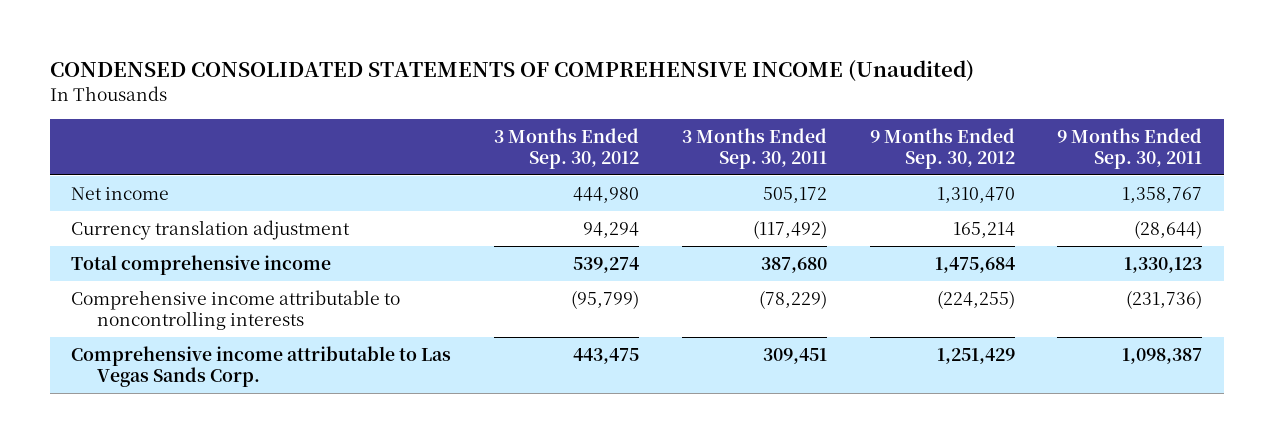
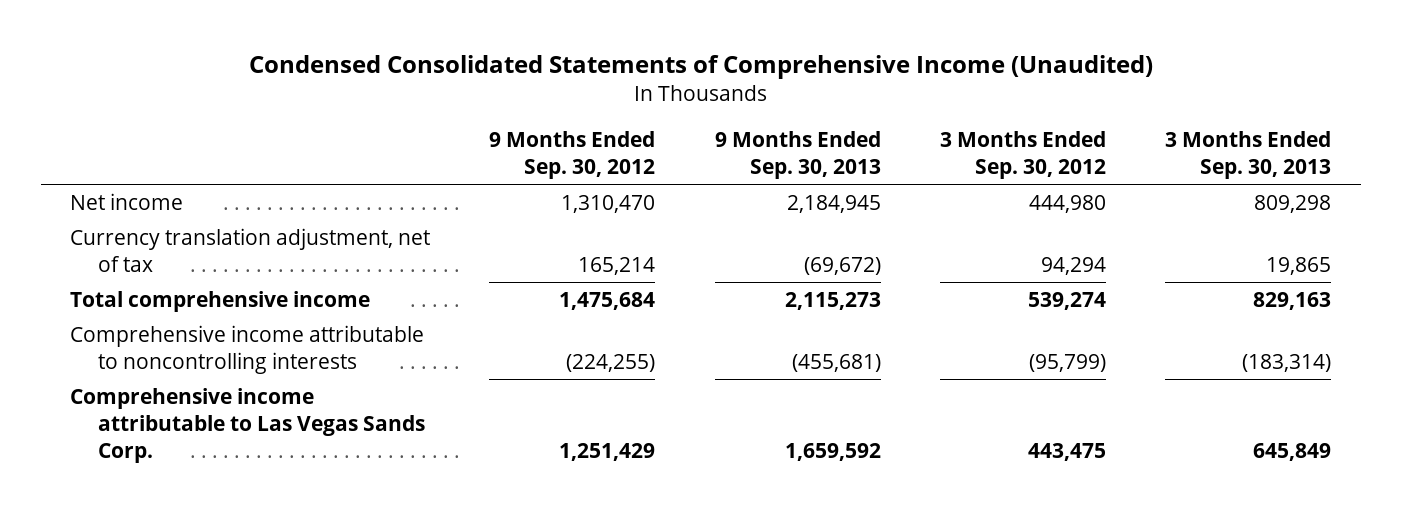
- CONDENSED CONSOLIDATED STATEMENTS OF COMPREHENSIVE INCOME (Unaudited)
+ Condensed Consolidated Statements of Comprehensive Income (Unaudited)
- | 3 Months Ended Sep. 30, 2012 | 3 Months Ended Sep. 30, 2011 | 9 Months Ended Sep. 30, 2012 | 9 Months Ended Sep. 30, 2011
+ | 9 Months Ended Sep. 30, 2012 | 9 Months Ended Sep. 30, 2013 | 3 Months Ended Sep. 30, 2012 | 3 Months Ended Sep. 30, 2013
- Currency translation adjustment | 94,294 | (117,492) | 165,214 | (28,644)
+ Currency translation adjustment, net of tax | 165,214 | (69,672) | 94,294 | 19,865

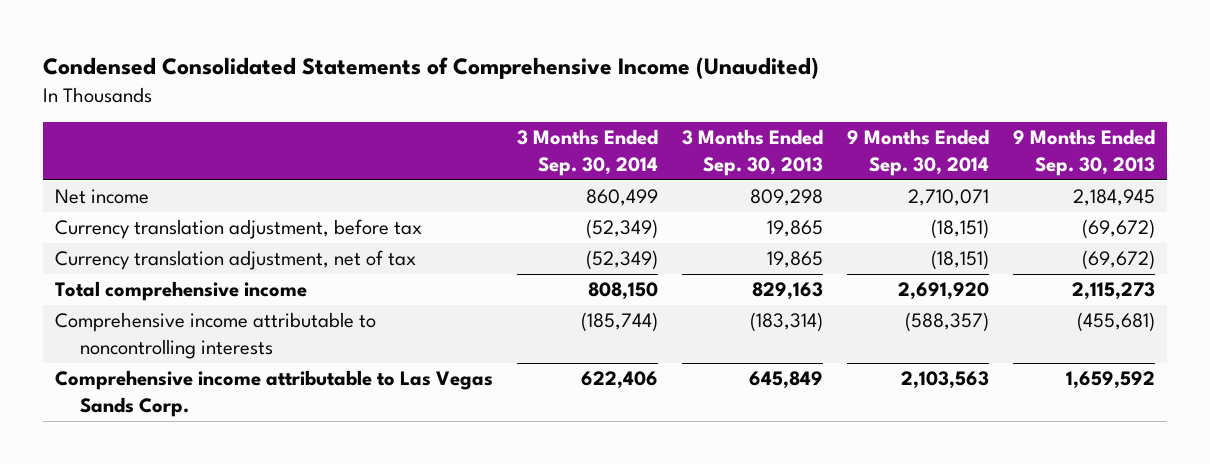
- | 9 Months Ended Sep. 30, 2012 | 9 Months Ended Sep. 30, 2013 | 3 Months Ended Sep. 30, 2012 | 3 Months Ended Sep. 30, 2013
+ | 3 Months Ended Sep. 30, 2014 | 3 Months Ended Sep. 30, 2013 | 9 Months Ended Sep. 30, 2014 | 9 Months Ended Sep. 30, 2013
+ Currency translation adjustment, before tax | (52,349) | 19,865 | (18,151) | (69,672)

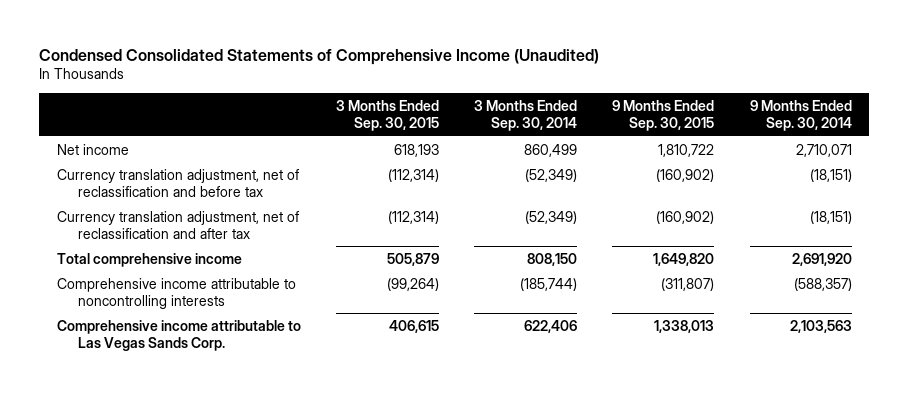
- | 3 Months Ended Sep. 30, 2014 | 3 Months Ended Sep. 30, 2013 | 9 Months Ended Sep. 30, 2014 | 9 Months Ended Sep. 30, 2013
+ | 3 Months Ended Sep. 30, 2015 | 3 Months Ended Sep. 30, 2014 | 9 Months Ended Sep. 30, 2015 | 9 Months Ended Sep. 30, 2014
- Currency translation adjustment, before tax | (52,349) | 19,865 | (18,151) | (69,672)
- Currency translation adjustment, net of tax | (52,349) | 19,865 | (18,151) | (69,672)
+ Currency translation adjustment, net of reclassification and before tax | (112,314) | (52,349) | (160,902) | (18,151)
+ Currency translation adjustment, net of reclassification and after tax | (112,314) | (52,349) | (160,902) | (18,151)

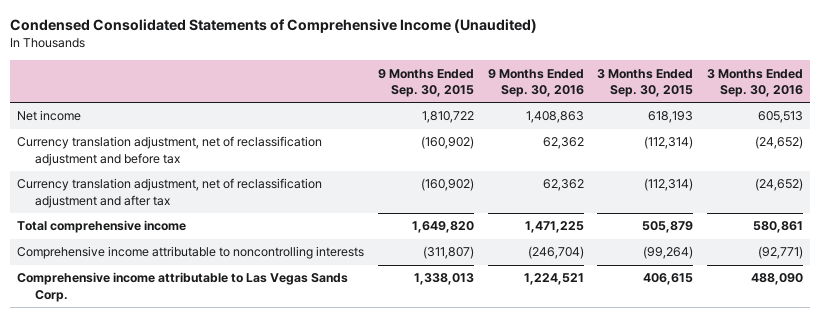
- | 3 Months Ended Sep. 30, 2015 | 3 Months Ended Sep. 30, 2014 | 9 Months Ended Sep. 30, 2015 | 9 Months Ended Sep. 30, 2014
+ | 9 Months Ended Sep. 30, 2015 | 9 Months Ended Sep. 30, 2016 | 3 Months Ended Sep. 30, 2015 | 3 Months Ended Sep. 30, 2016
- Currency translation adjustment, net of reclassification and before tax | (112,314) | (52,349) | (160,902) | (18,151)
- Currency translation adjustment, net of reclassification and after tax | (112,314) | (52,349) | (160,902) | (18,151)
+ Currency translation adjustment, net of reclassification adjustment and before tax | (160,902) | 62,362 | (112,314) | (24,652)
+ Currency translation adjustment, net of reclassification adjustment and after tax | (160,902) | 62,362 | (112,314) | (24,652)

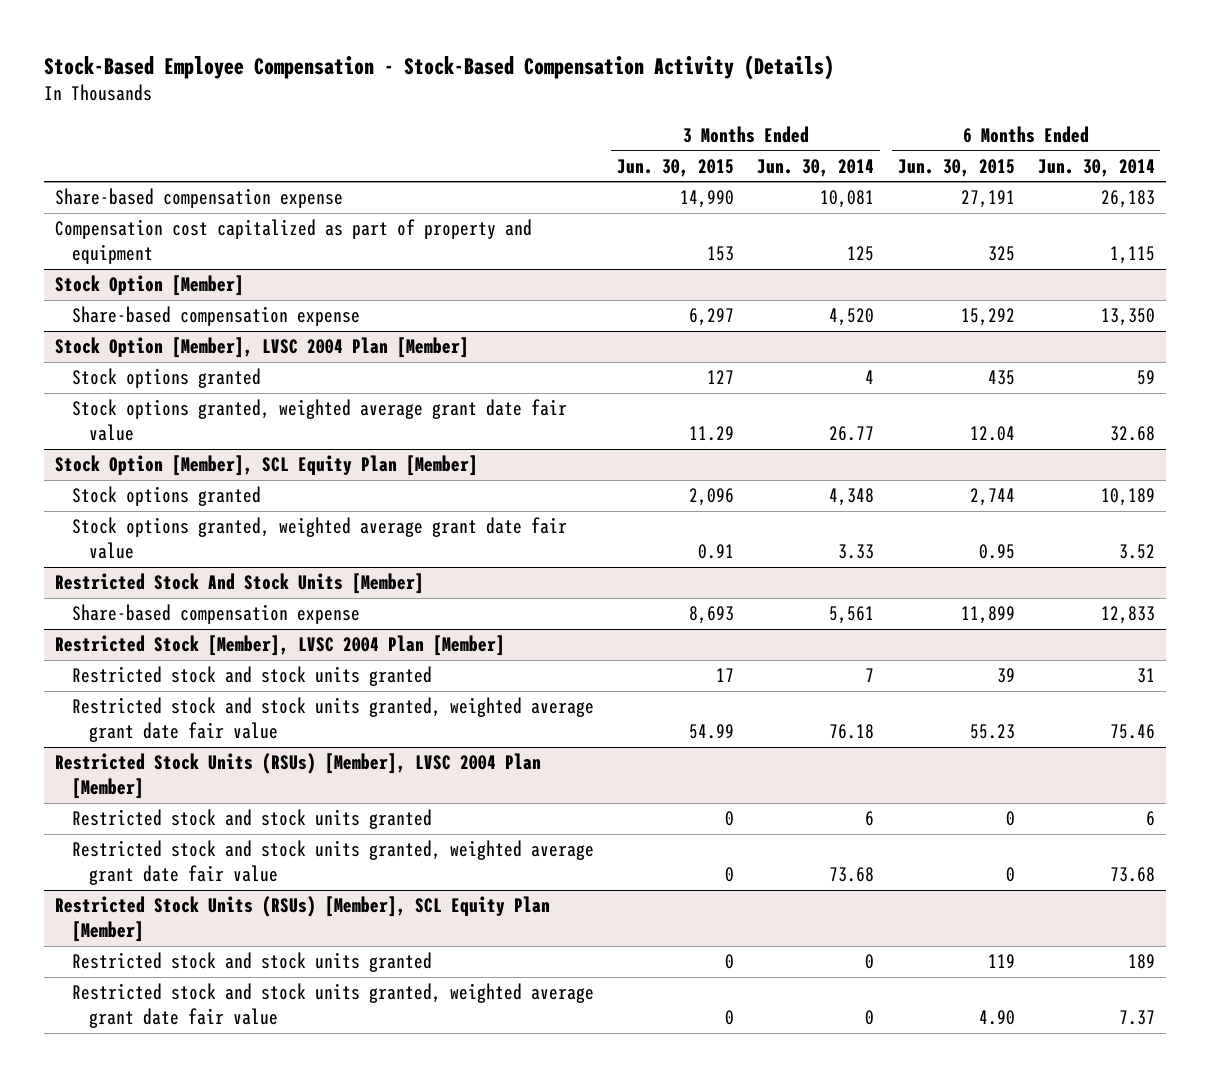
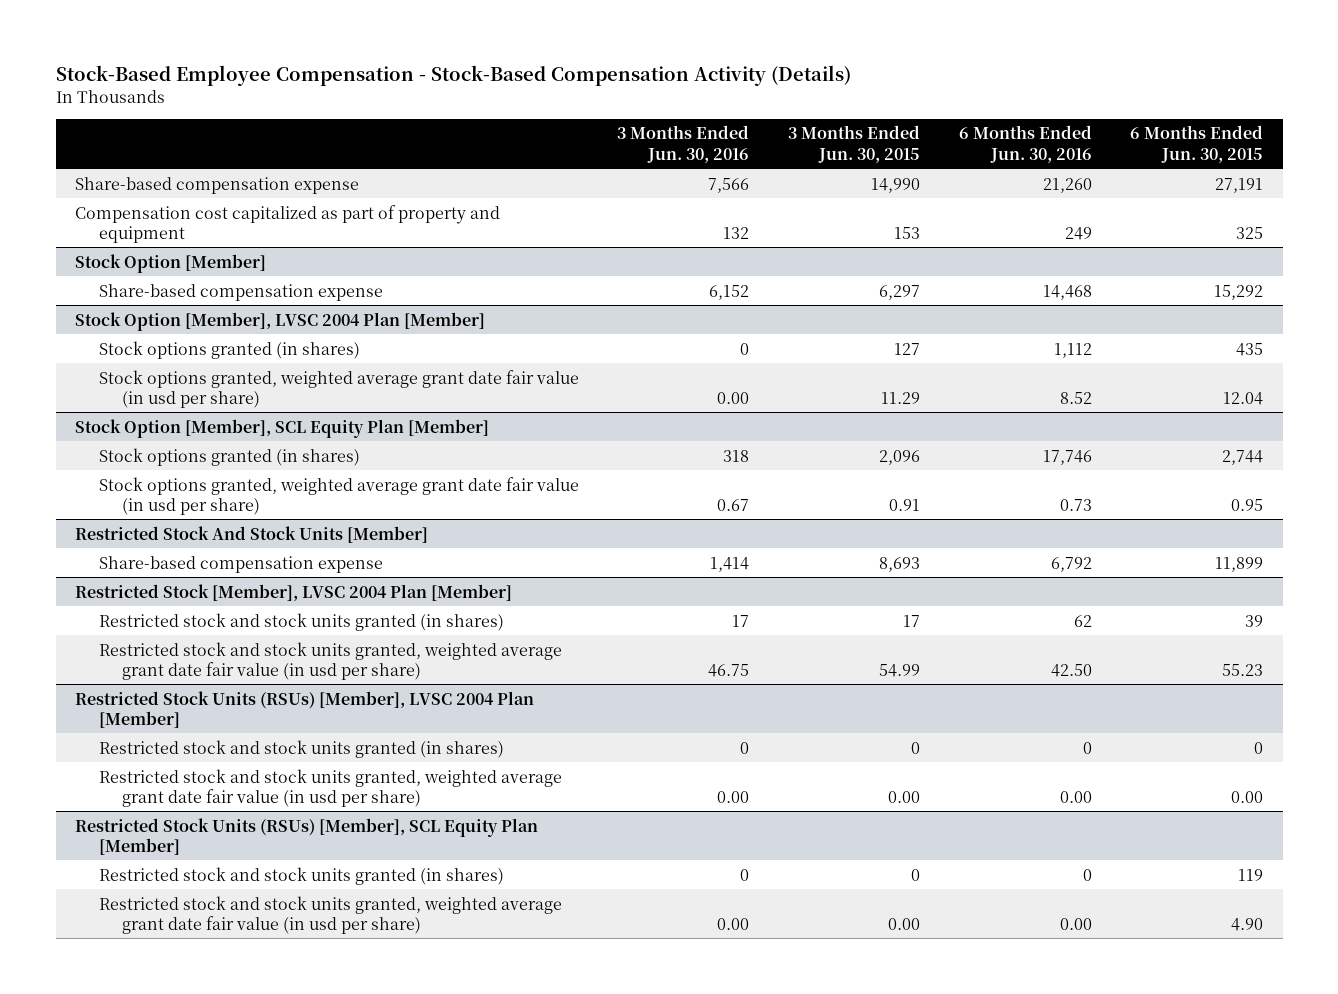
- | 3 Months Ended Jun. 30, 2015 | 3 Months Ended Jun. 30, 2014 | 6 Months Ended Jun. 30, 2015 | 6 Months Ended Jun. 30, 2014
+ | 3 Months Ended Jun. 30, 2016 | 3 Months Ended Jun. 30, 2015 | 6 Months Ended Jun. 30, 2016 | 6 Months Ended Jun. 30, 2015
@ Stock Option [Member], LVSC 2004 Plan [Member]
- Stock options granted | 127 | 4 | 435 | 59
- Stock options granted, weighted average grant date fair value | 11.29 | 26.77 | 12.04 | 32.68
+ Stock options granted (in shares) | 0 | 127 | 1,112 | 435
+ Stock options granted, weighted average grant date fair value (in usd per share) | 0.00 | 11.29 | 8.52 | 12.04
@ Stock Option [Member], SCL Equity Plan [Member]
- Stock options granted | 2,096 | 4,348 | 2,744 | 10,189
- Stock options granted, weighted average grant date fair value | 0.91 | 3.33 | 0.95 | 3.52
+ Stock options granted (in shares) | 318 | 2,096 | 17,746 | 2,744
+ Stock options granted, weighted average grant date fair value (in usd per share) | 0.67 | 0.91 | 0.73 | 0.95
@ Restricted Stock [Member], LVSC 2004 Plan [Member]
- Restricted stock and stock units granted | 17 | 7 | 39 | 31
- Restricted stock and stock units granted, weighted average grant date fair value | 54.99 | 76.18 | 55.23 | 75.46
+ Restricted stock and stock units granted (in shares) | 17 | 17 | 62 | 39
+ Restricted stock and stock units granted, weighted average grant date fair value (in usd per share) | 46.75 | 54.99 | 42.50 | 55.23
@ Restricted Stock Units (RSUs) [Member], LVSC 2004 Plan [Member]
- Restricted stock and stock units granted | 0 | 6 | 0 | 6
- Restricted stock and stock units granted, weighted average grant date fair value | 0 | 73.68 | 0 | 73.68
+ Restricted stock and stock units granted (in shares) | 0 | 0 | 0 | 0
+ Restricted stock and stock units granted, weighted average grant date fair value (in usd per share) | 0.00 | 0.00 | 0.00 | 0.00
@ Restricted Stock Units (RSUs) [Member], SCL Equity Plan [Member]
- Restricted stock and stock units granted | 0 | 0 | 119 | 189
- Restricted stock and stock units granted, weighted average grant date fair value | 0 | 0 | 4.90 | 7.37
+ Restricted stock and stock units granted (in shares) | 0 | 0 | 0 | 119
+ Restricted stock and stock units granted, weighted average grant date fair value (in usd per share) | 0.00 | 0.00 | 0.00 | 4.90

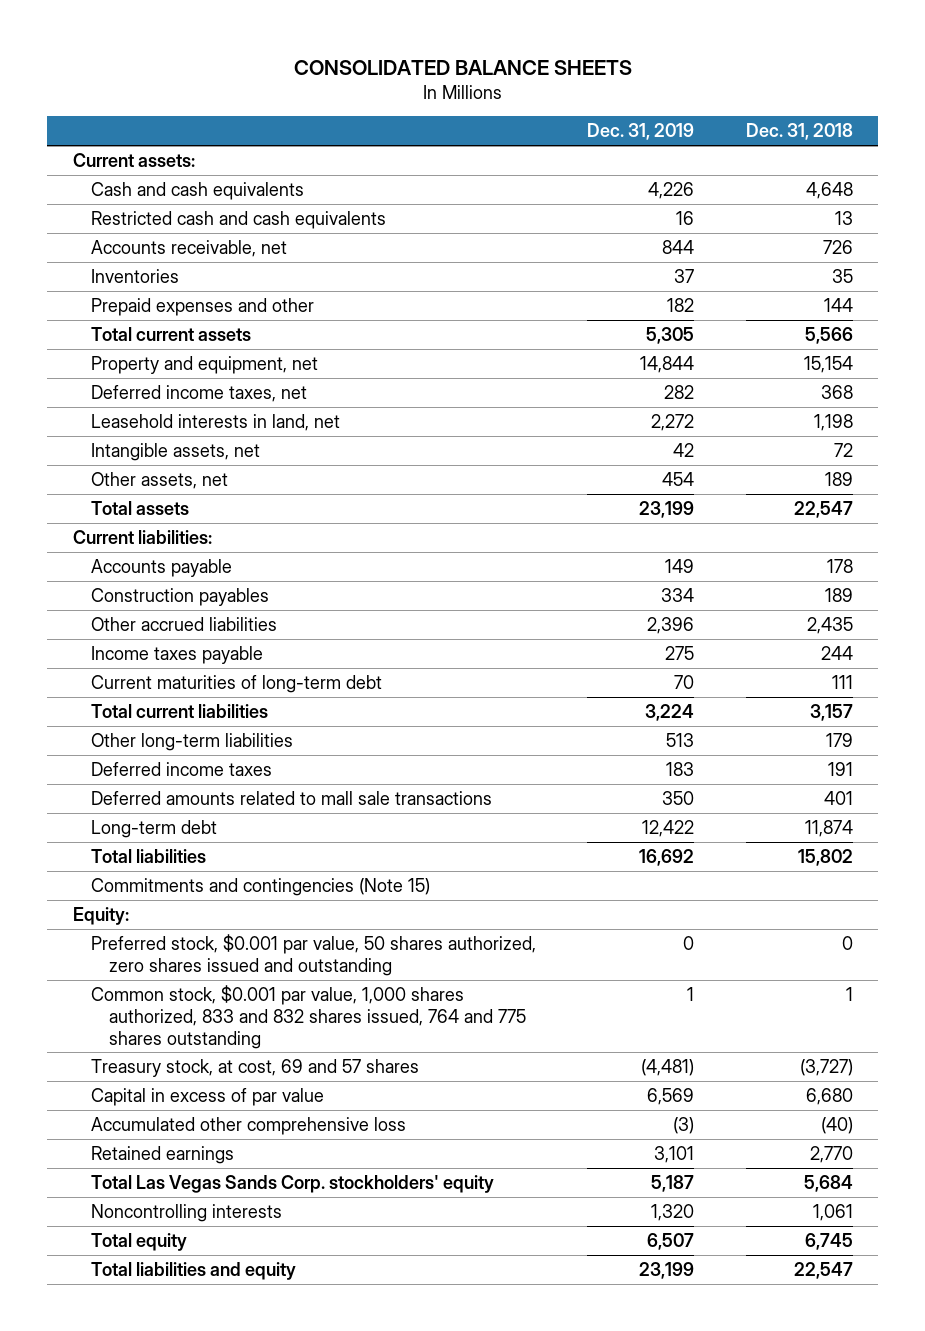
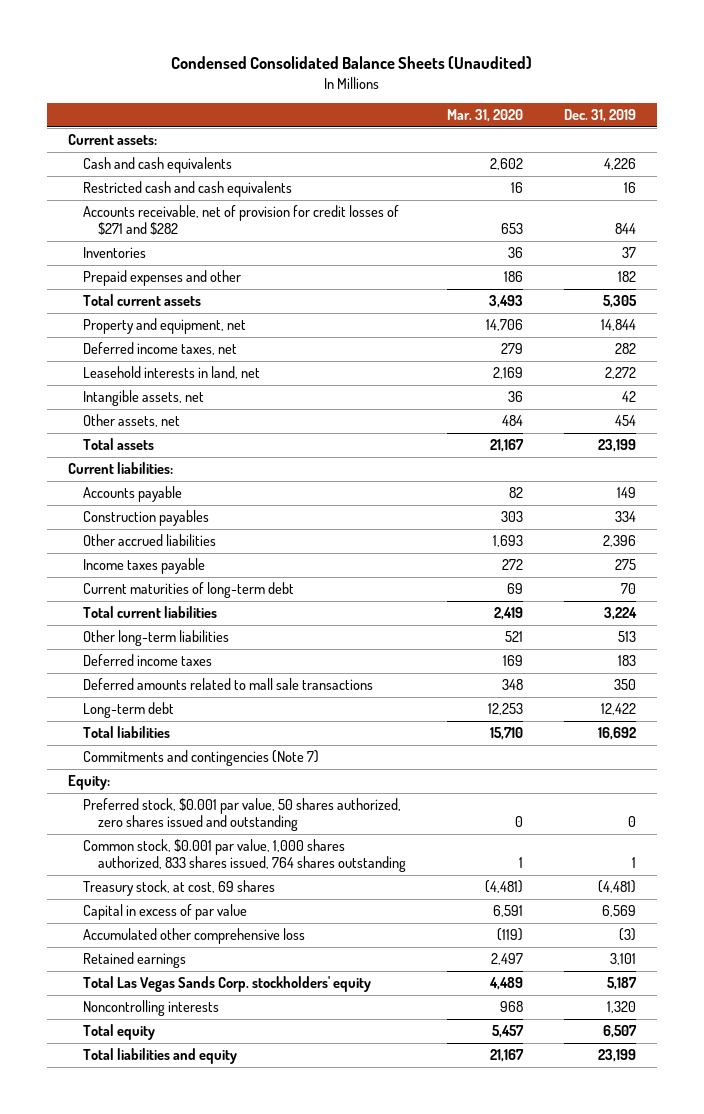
- CONSOLIDATED BALANCE SHEETS
+ Condensed Consolidated Balance Sheets (Unaudited)
- | Dec. 31, 2019 | Dec. 31, 2018
+ | Mar. 31, 2020 | Dec. 31, 2019
- Accounts receivable, net | 844 | 726
+ Accounts receivable, net of provision for credit losses of $271 and $282 | 653 | 844
- Commitments and contingencies (Note 15)
+ Commitments and contingencies (Note 7)
- Common stock, $0.001 par value, 1,000 shares authorized, 833 and 832 shares issued, 764 and 775 shares outstanding | 1 | 1
- Treasury stock, at cost, 69 and 57 shares | (4,481) | (3,727)
+ Common stock, $0.001 par value, 1,000 shares authorized, 833 shares issued, 764 shares outstanding | 1 | 1
+ Treasury stock, at cost, 69 shares | (4,481) | (4,481)

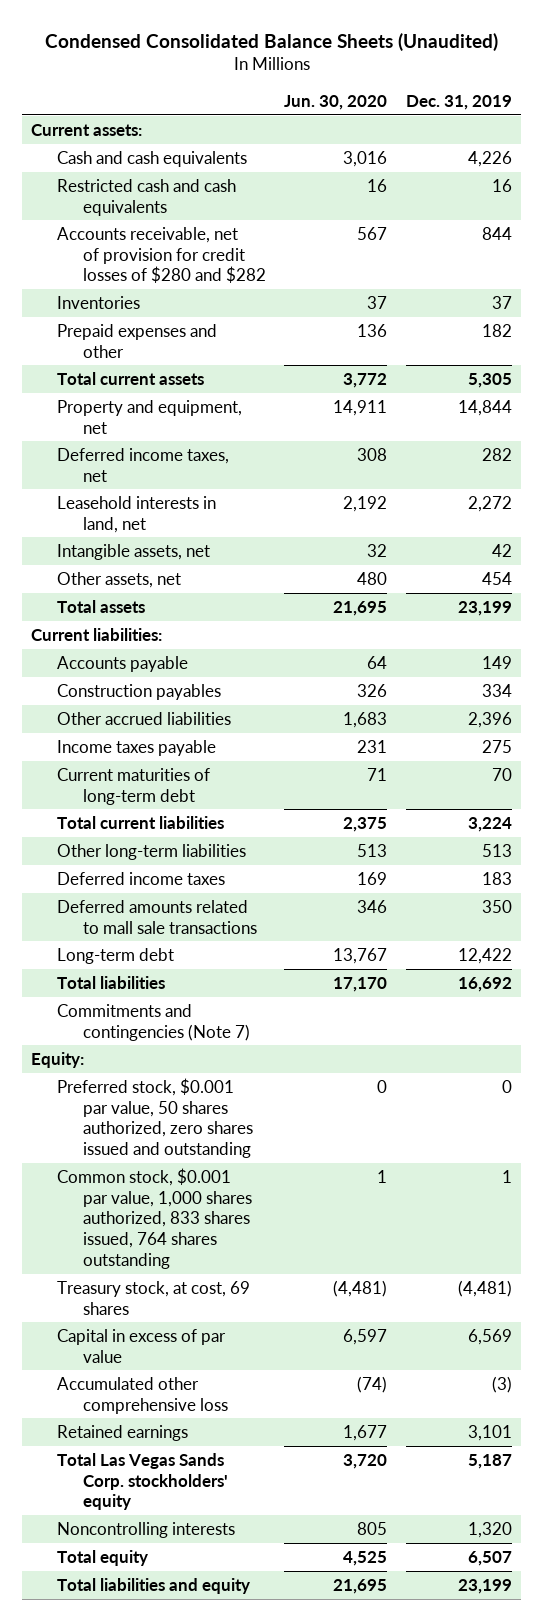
- | Mar. 31, 2020 | Dec. 31, 2019
+ | Jun. 30, 2020 | Dec. 31, 2019
- Accounts receivable, net of provision for credit losses of $271 and $282 | 653 | 844
+ Accounts receivable, net of provision for credit losses of $280 and $282 | 567 | 844

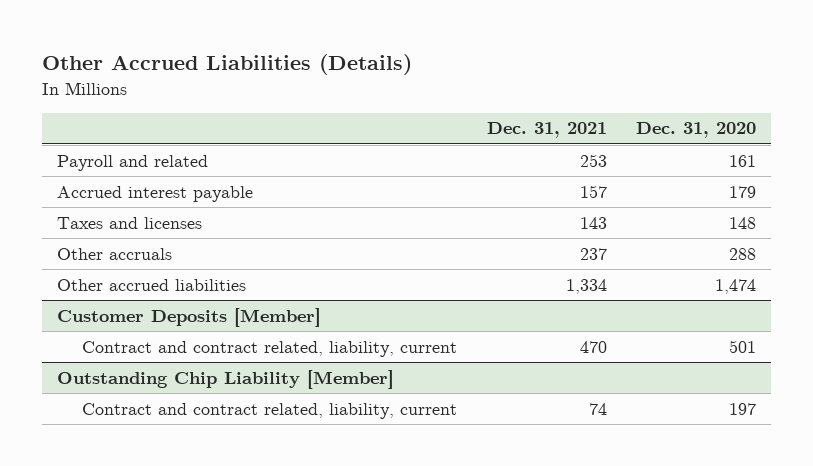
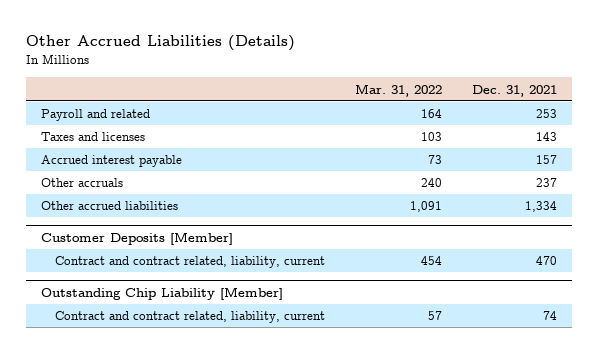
- | Dec. 31, 2021 | Dec. 31, 2020
+ | Mar. 31, 2022 | Dec. 31, 2021
moved down: Accrued interest payable | 73 | 157

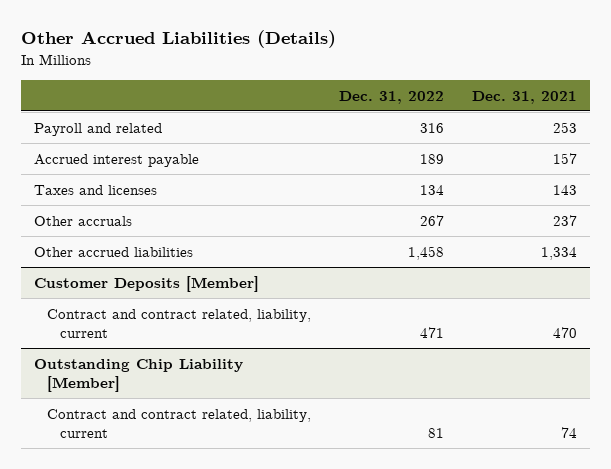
- | Mar. 31, 2022 | Dec. 31, 2021
+ | Dec. 31, 2022 | Dec. 31, 2021
moved down: Taxes and licenses | 134 | 143

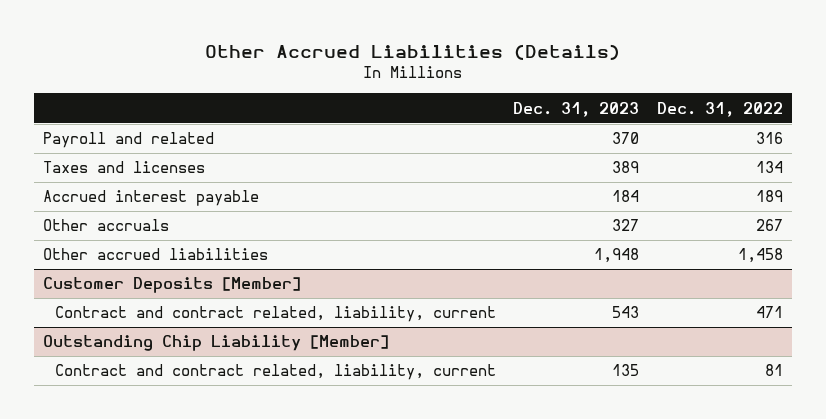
- | Dec. 31, 2022 | Dec. 31, 2021
+ | Dec. 31, 2023 | Dec. 31, 2022
moved down: Accrued interest payable | 184 | 189

